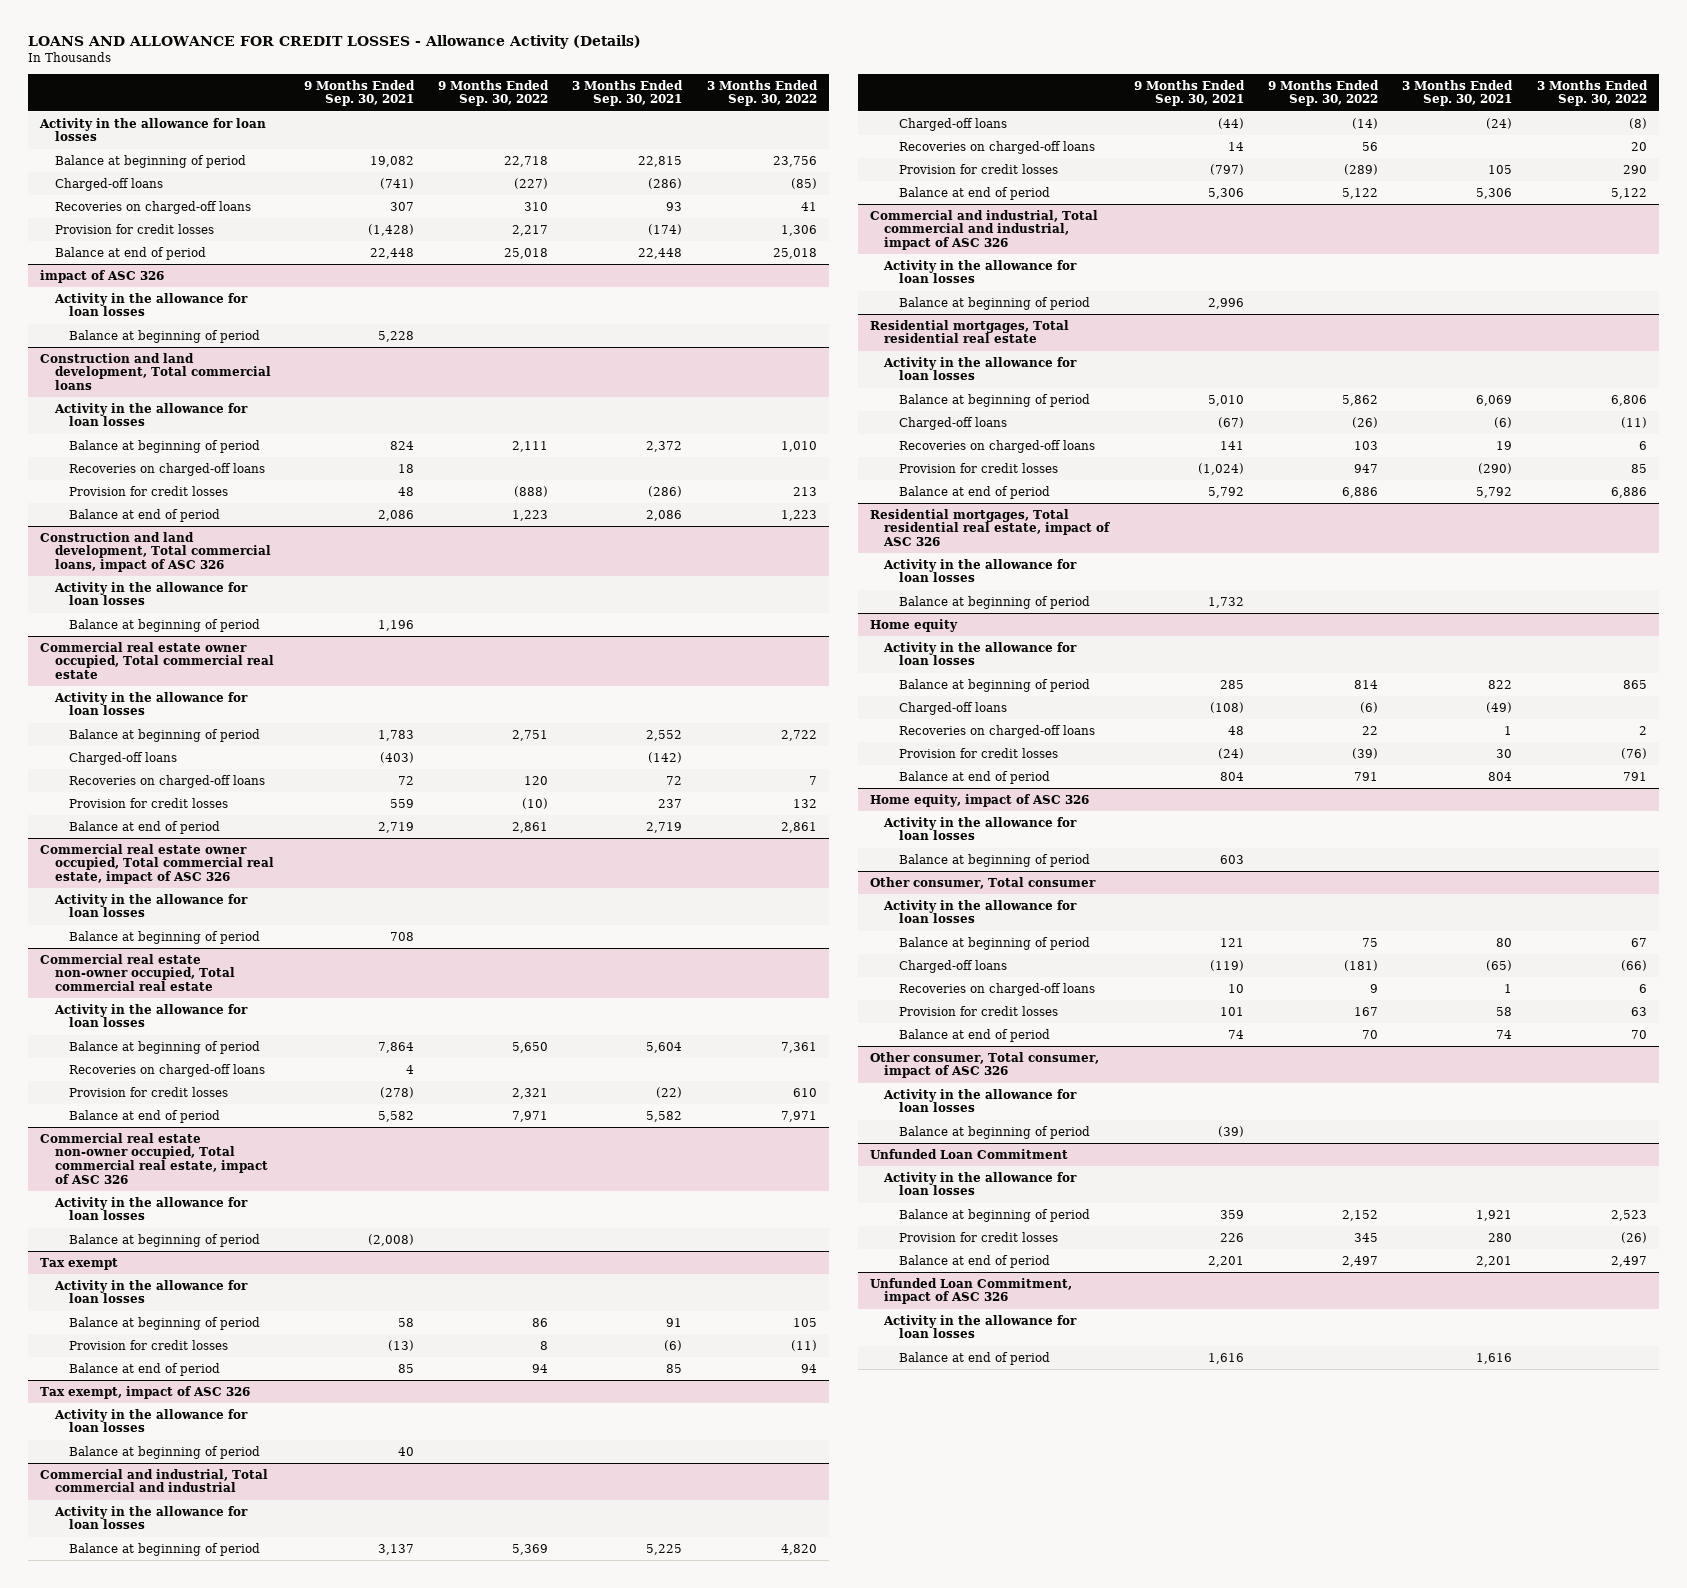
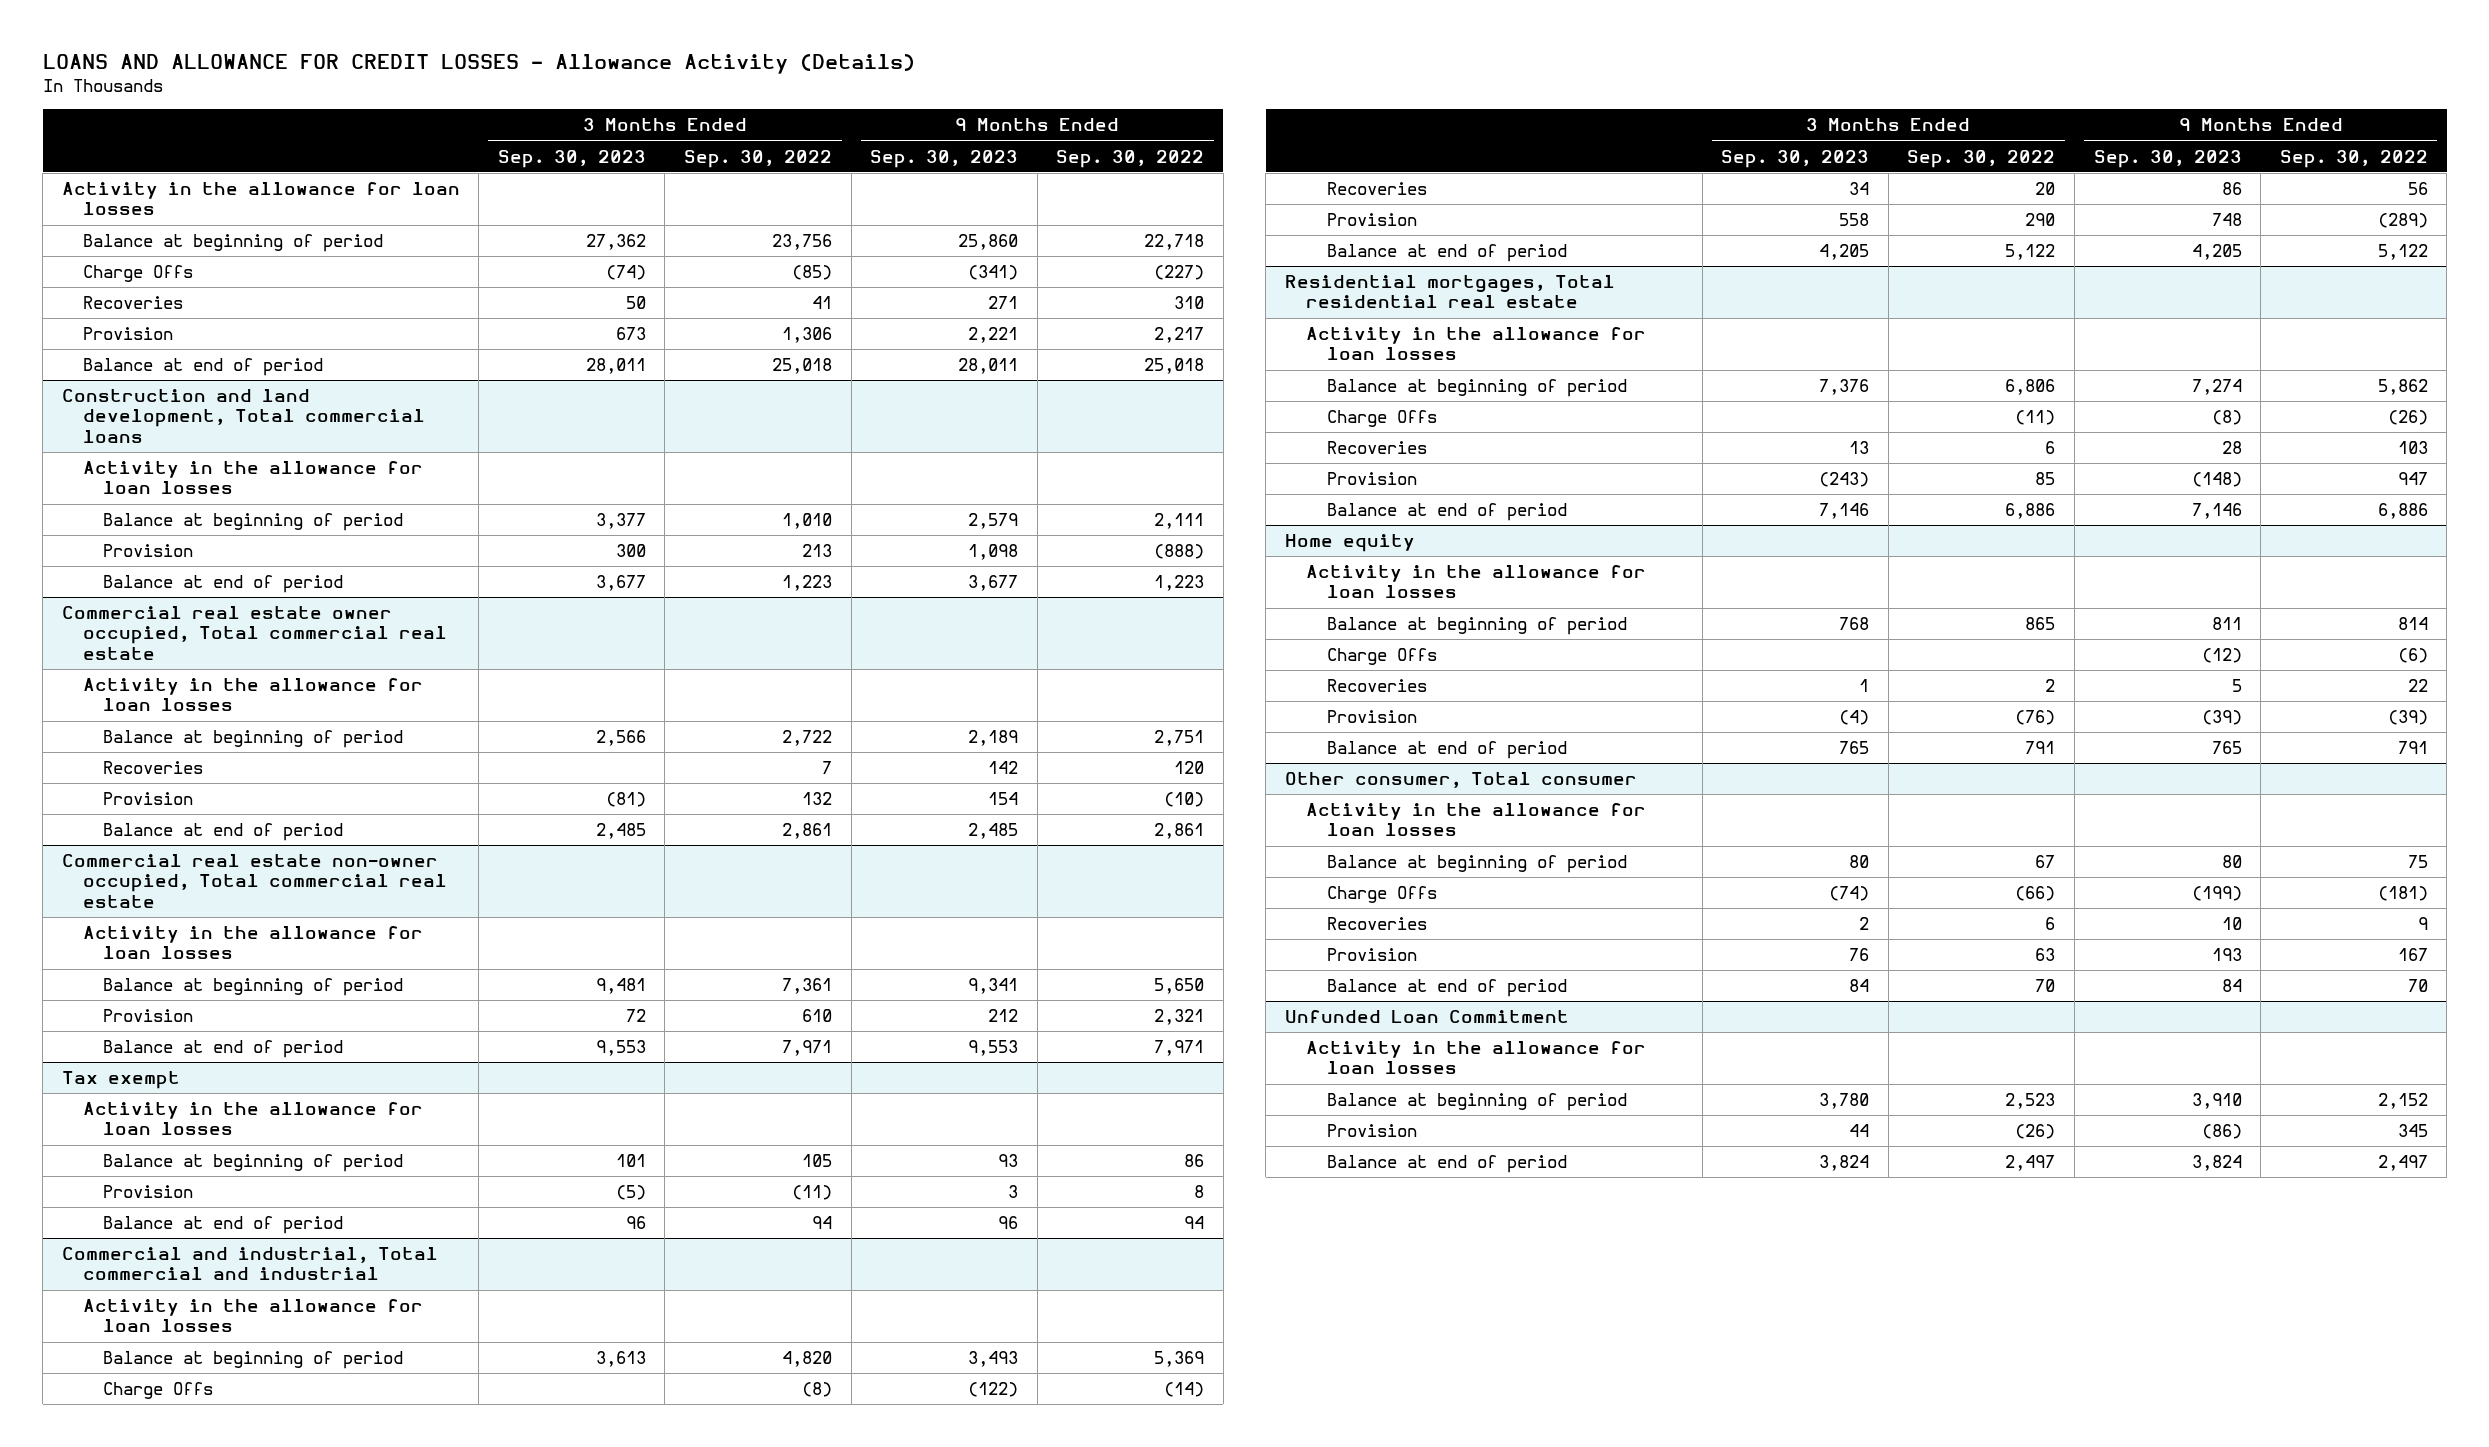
- | 9 Months Ended Sep. 30, 2021 | 9 Months Ended Sep. 30, 2022 | 3 Months Ended Sep. 30, 2021 | 3 Months Ended Sep. 30, 2022
+ | 3 Months Ended Sep. 30, 2023 | 3 Months Ended Sep. 30, 2022 | 9 Months Ended Sep. 30, 2023 | 9 Months Ended Sep. 30, 2022
- Charged-off loans | (741) | (227) | (286) | (85)
- Recoveries on charged-off loans | 307 | 310 | 93 | 41
- Provision for credit losses | (1,428) | 2,217 | (174) | 1,306
+ Charge Offs | (74) | (85) | (341) | (227)
+ Recoveries | 50 | 41 | 271 | 310
+ Provision | 673 | 1,306 | 2,221 | 2,217
- impact of ASC 326
- Activity in the allowance for loan losses
- Balance at beginning of period | 5,228 | | |
@ Construction and land development, Total commercial loans
- Recoveries on charged-off loans | 18 | | |
- Provision for credit losses | 48 | (888) | (286) | 213
+ Provision | 300 | 213 | 1,098 | (888)
- Construction and land development, Total commercial loans, impact of ASC 326
- Activity in the allowance for loan losses
- Balance at beginning of period | 1,196 | | |
@ Commercial real estate owner occupied, Total commercial real estate
- Charged-off loans | (403) | | (142) |
- Recoveries on charged-off loans | 72 | 120 | 72 | 7
- Provision for credit losses | 559 | (10) | 237 | 132
+ Recoveries | | 7 | 142 | 120
+ Provision | (81) | 132 | 154 | (10)
- Commercial real estate owner occupied, Total commercial real estate, impact of ASC 326
- Activity in the allowance for loan losses
- Balance at beginning of period | 708 | | |
@ Commercial real estate non-owner occupied, Total commercial real estate
- Recoveries on charged-off loans | 4 | | |
- Provision for credit losses | (278) | 2,321 | (22) | 610
+ Provision | 72 | 610 | 212 | 2,321
- Commercial real estate non-owner occupied, Total commercial real estate, impact of ASC 326
- Activity in the allowance for loan losses
- Balance at beginning of period | (2,008) | | |
@ Tax exempt
- Provision for credit losses | (13) | 8 | (6) | (11)
+ Provision | (5) | (11) | 3 | 8
- Tax exempt, impact of ASC 326
- Activity in the allowance for loan losses
- Balance at beginning of period | 40 | | |
@ Commercial and industrial, Total commercial and industrial
- Charged-off loans | (44) | (14) | (24) | (8)
- Recoveries on charged-off loans | 14 | 56 | | 20
- Provision for credit losses | (797) | (289) | 105 | 290
+ Charge Offs | | (8) | (122) | (14)
+ Recoveries | 34 | 20 | 86 | 56
+ Provision | 558 | 290 | 748 | (289)
- Commercial and industrial, Total commercial and industrial, impact of ASC 326
- Activity in the allowance for loan losses
- Balance at beginning of period | 2,996 | | |
@ Residential mortgages, Total residential real estate
- Charged-off loans | (67) | (26) | (6) | (11)
- Recoveries on charged-off loans | 141 | 103 | 19 | 6
- Provision for credit losses | (1,024) | 947 | (290) | 85
+ Charge Offs | | (11) | (8) | (26)
+ Recoveries | 13 | 6 | 28 | 103
+ Provision | (243) | 85 | (148) | 947
- Residential mortgages, Total residential real estate, impact of ASC 326
- Activity in the allowance for loan losses
- Balance at beginning of period | 1,732 | | |
@ Home equity
- Charged-off loans | (108) | (6) | (49) |
- Recoveries on charged-off loans | 48 | 22 | 1 | 2
- Provision for credit losses | (24) | (39) | 30 | (76)
+ Charge Offs | | | (12) | (6)
+ Recoveries | 1 | 2 | 5 | 22
+ Provision | (4) | (76) | (39) | (39)
- Home equity, impact of ASC 326
- Activity in the allowance for loan losses
- Balance at beginning of period | 603 | | |
@ Other consumer, Total consumer
- Charged-off loans | (119) | (181) | (65) | (66)
- Recoveries on charged-off loans | 10 | 9 | 1 | 6
- Provision for credit losses | 101 | 167 | 58 | 63
+ Charge Offs | (74) | (66) | (199) | (181)
+ Recoveries | 2 | 6 | 10 | 9
+ Provision | 76 | 63 | 193 | 167
- Other consumer, Total consumer, impact of ASC 326
- Activity in the allowance for loan losses
- Balance at beginning of period | (39) | | |
@ Unfunded Loan Commitment
- Provision for credit losses | 226 | 345 | 280 | (26)
+ Provision | 44 | (26) | (86) | 345
- Unfunded Loan Commitment, impact of ASC 326
- Activity in the allowance for loan losses
- Balance at end of period | 1,616 | | 1,616 |

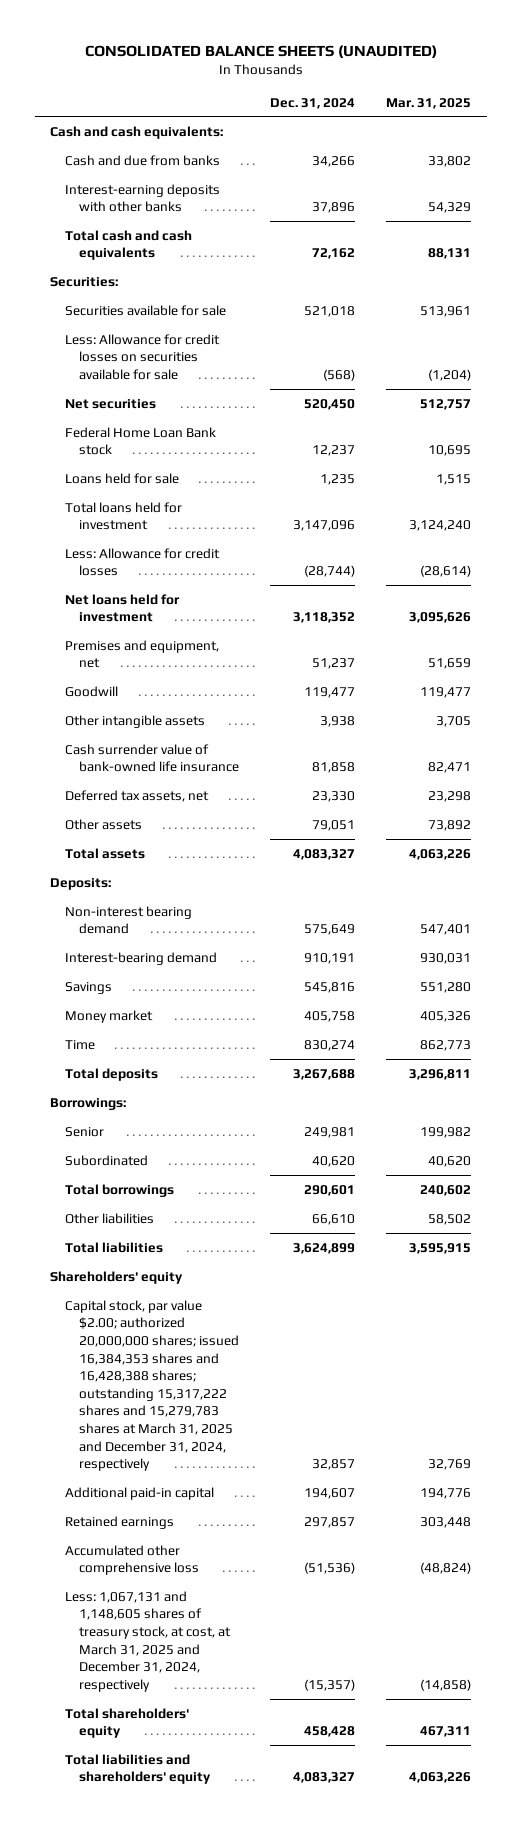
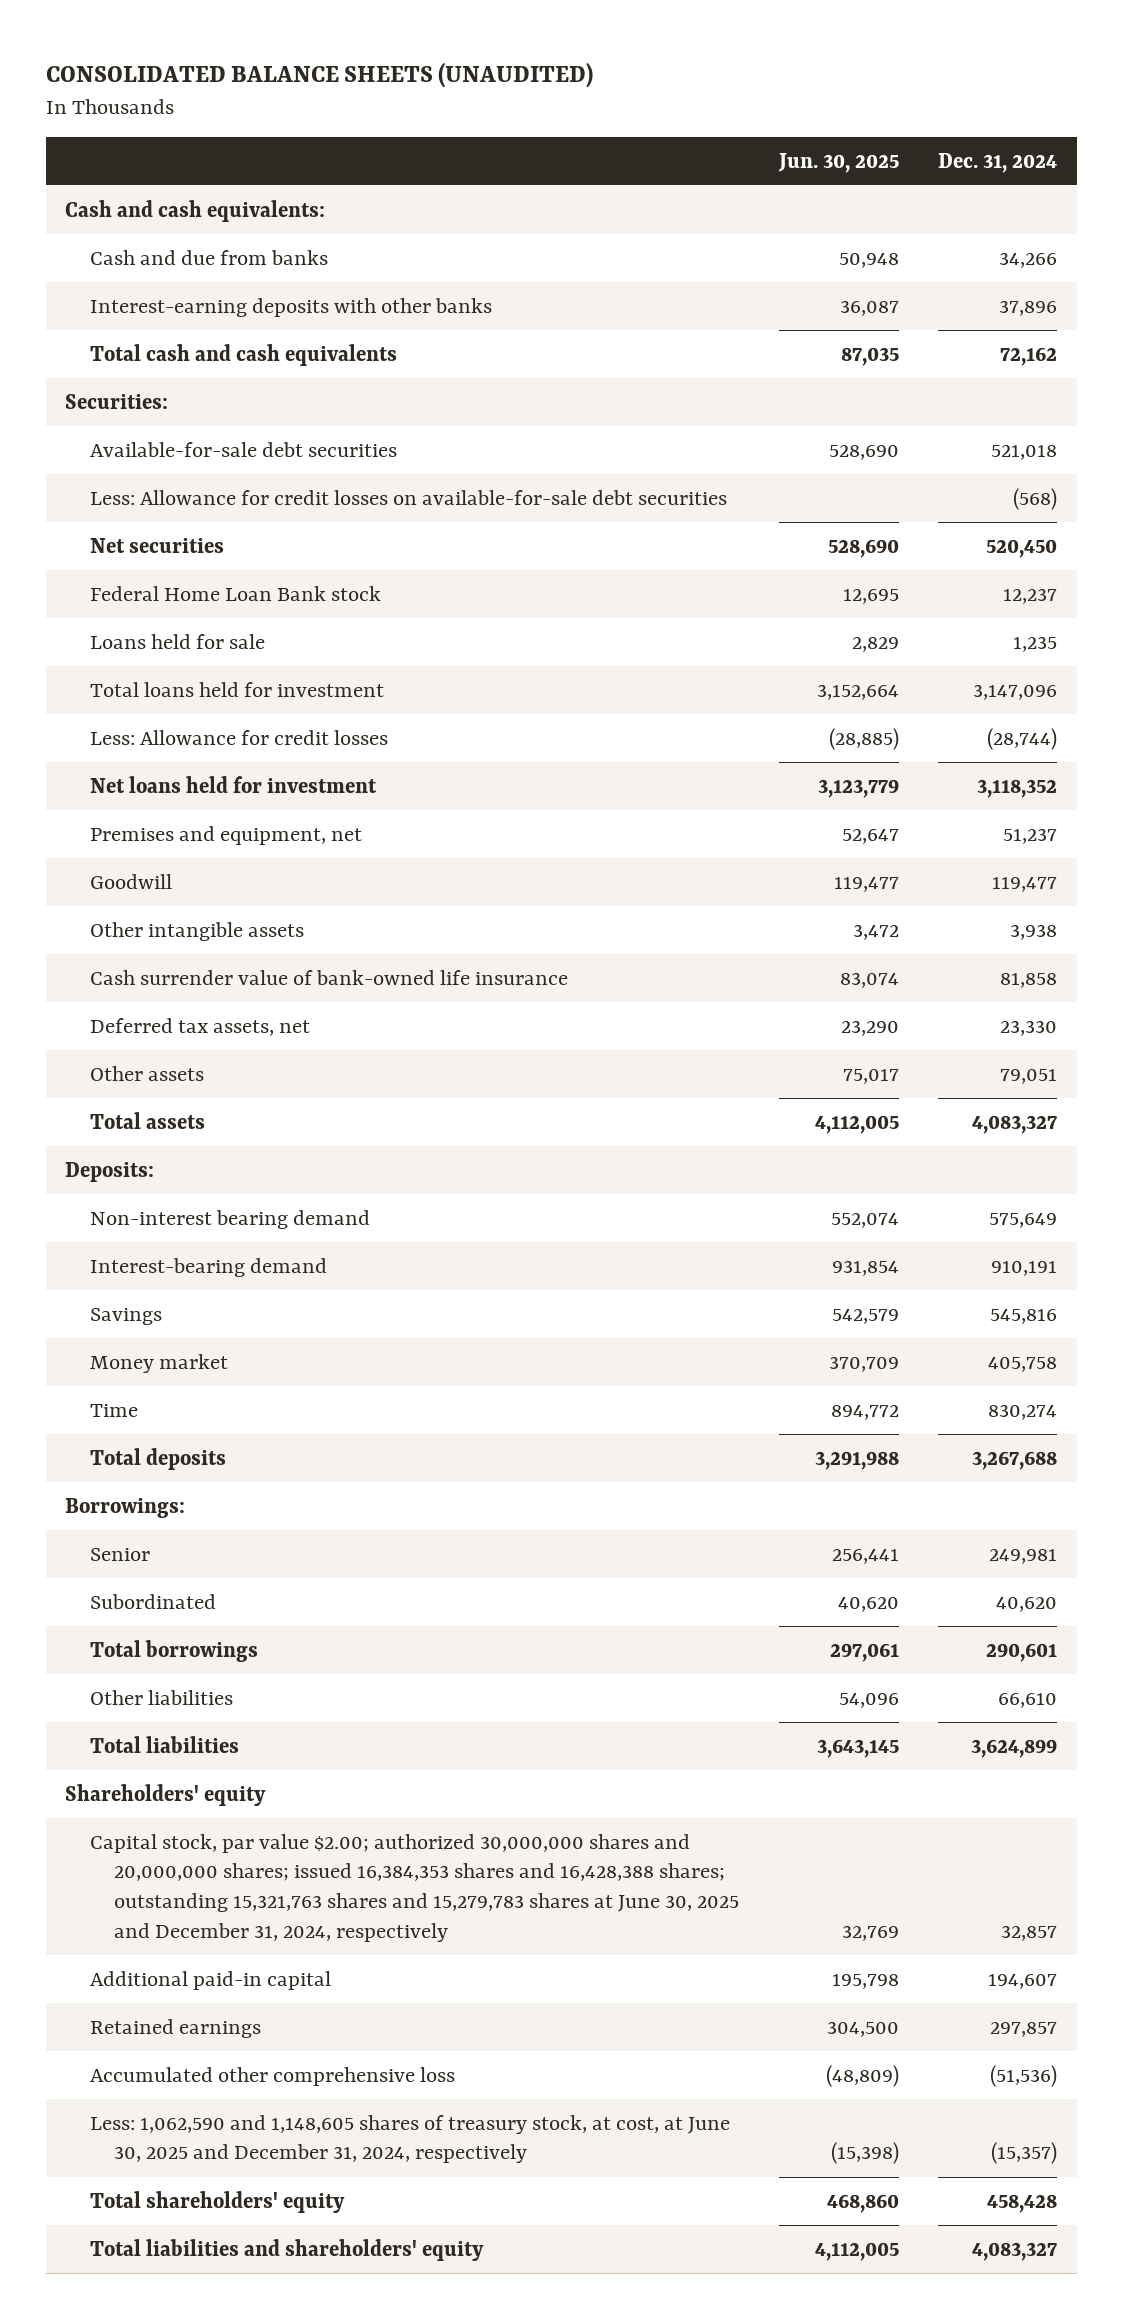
- | Dec. 31, 2024 | Mar. 31, 2025
+ | Jun. 30, 2025 | Dec. 31, 2024
- Securities available for sale | 521,018 | 513,961
- Less: Allowance for credit losses on securities available for sale | (568) | (1,204)
+ Available-for-sale debt securities | 528,690 | 521,018
+ Less: Allowance for credit losses on available-for-sale debt securities | | (568)
- Capital stock, par value $2.00; authorized 20,000,000 shares; issued 16,384,353 shares and 16,428,388 shares; outstanding 15,317,222 shares and 15,279,783 shares at March 31, 2025 and December 31, 2024, respectively | 32,857 | 32,769
+ Capital stock, par value $2.00; authorized 30,000,000 shares and 20,000,000 shares; issued 16,384,353 shares and 16,428,388 shares; outstanding 15,321,763 shares and 15,279,783 shares at June 30, 2025 and December 31, 2024, respectively | 32,769 | 32,857
- Less: 1,067,131 and 1,148,605 shares of treasury stock, at cost, at March 31, 2025 and December 31, 2024, respectively | (15,357) | (14,858)
+ Less: 1,062,590 and 1,148,605 shares of treasury stock, at cost, at June 30, 2025 and December 31, 2024, respectively | (15,398) | (15,357)

